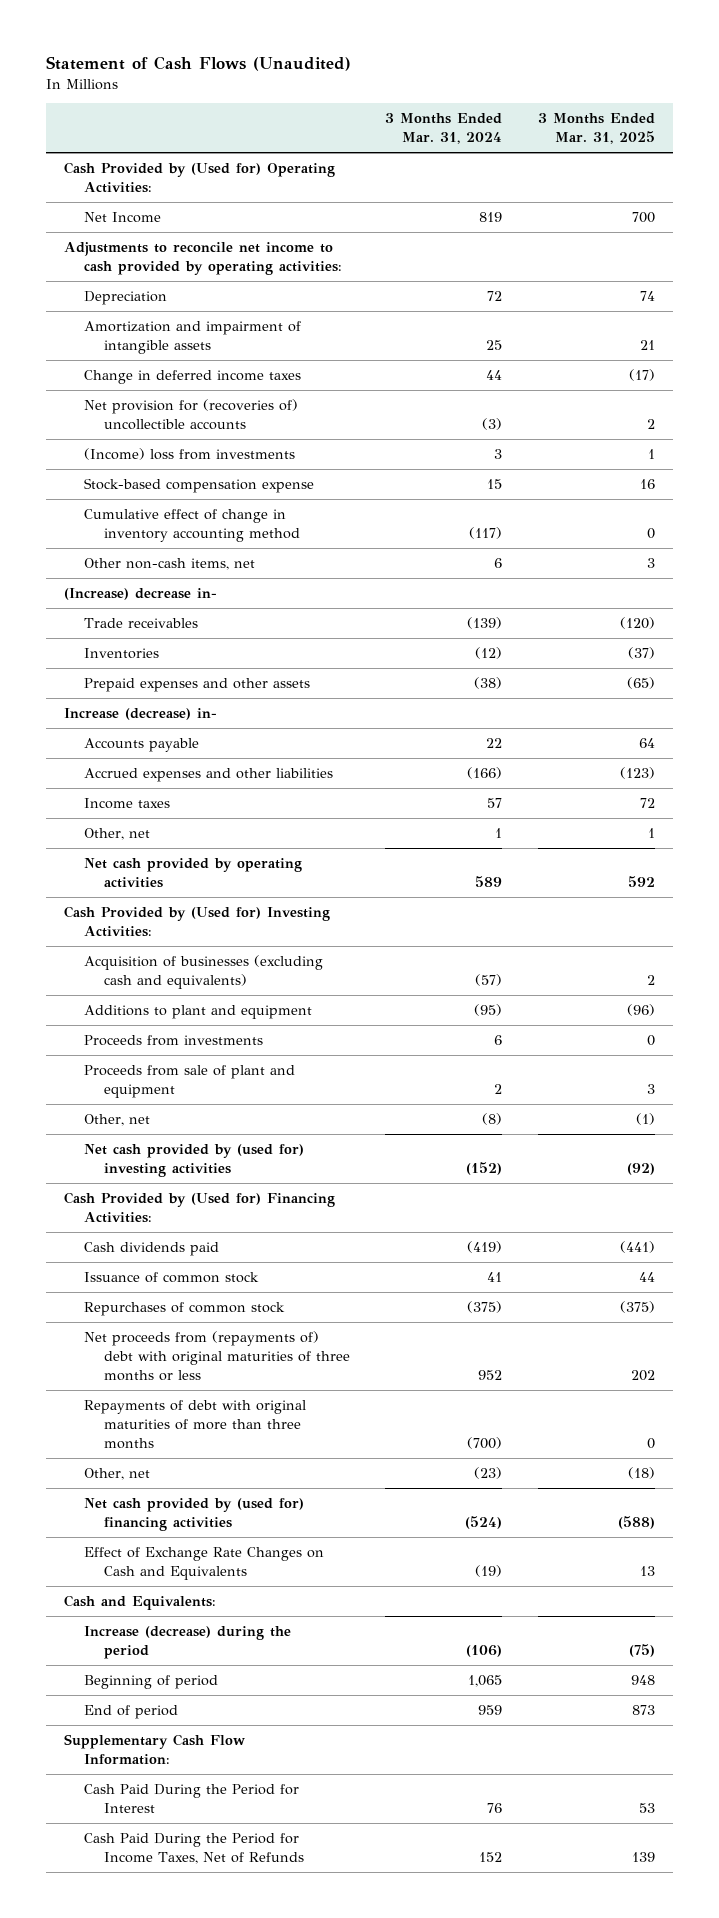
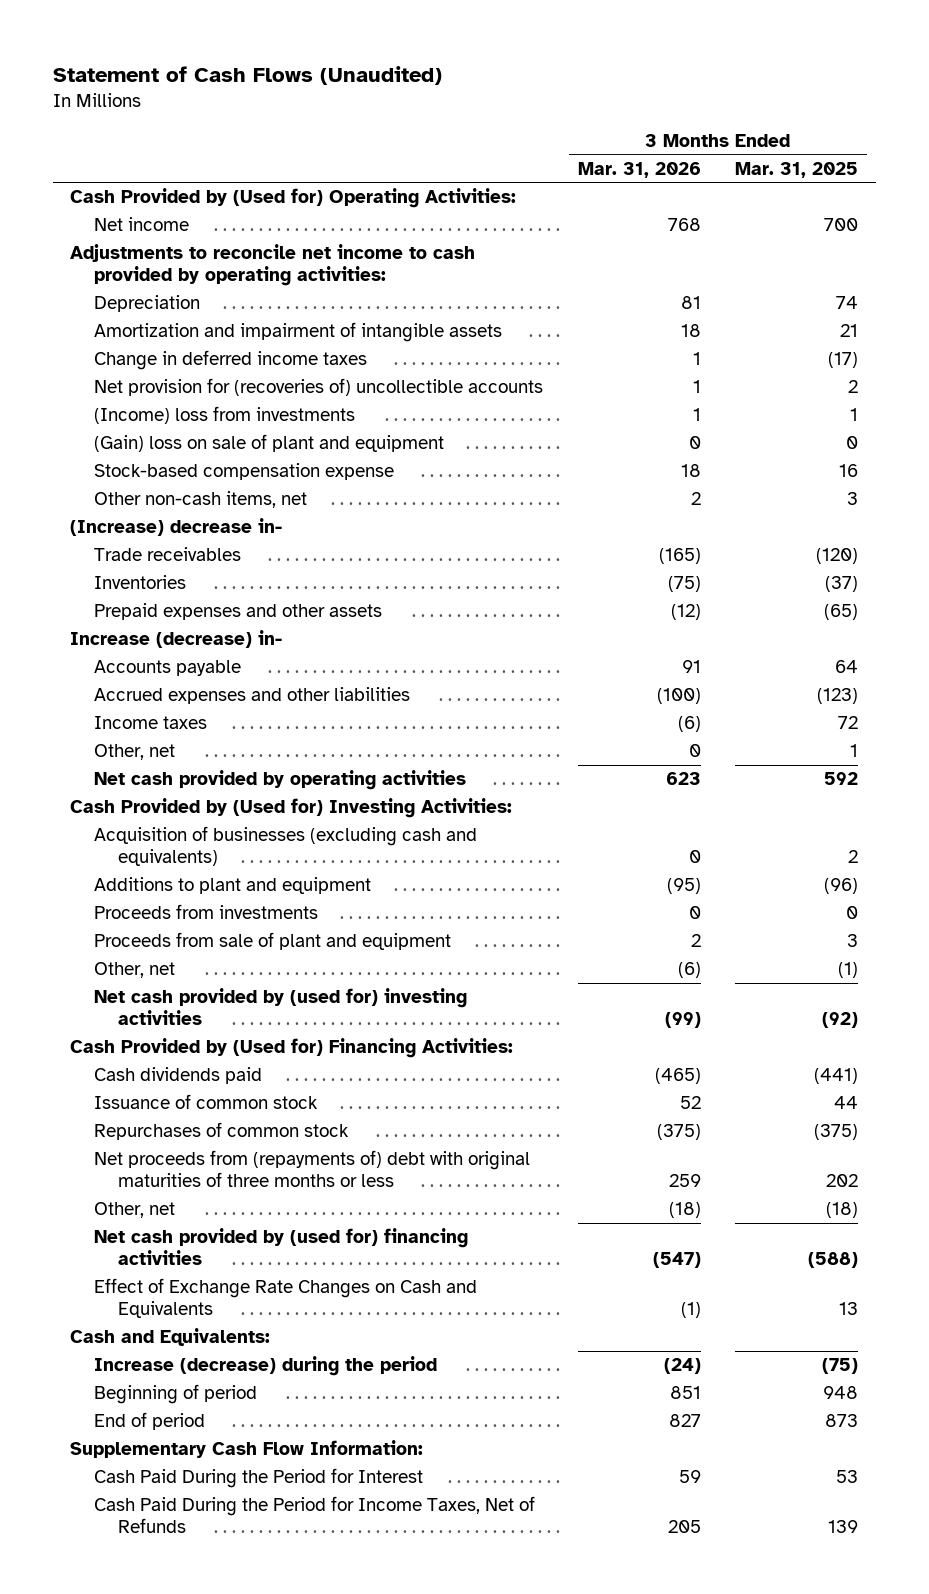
- | 3 Months Ended Mar. 31, 2024 | 3 Months Ended Mar. 31, 2025
+ | 3 Months Ended Mar. 31, 2026 | 3 Months Ended Mar. 31, 2025
- Net Income | 819 | 700
+ Net income | 768 | 700
+ (Gain) loss on sale of plant and equipment | 0 | 0
- Cumulative effect of change in inventory accounting method | (117) | 0
- Repayments of debt with original maturities of more than three months | (700) | 0

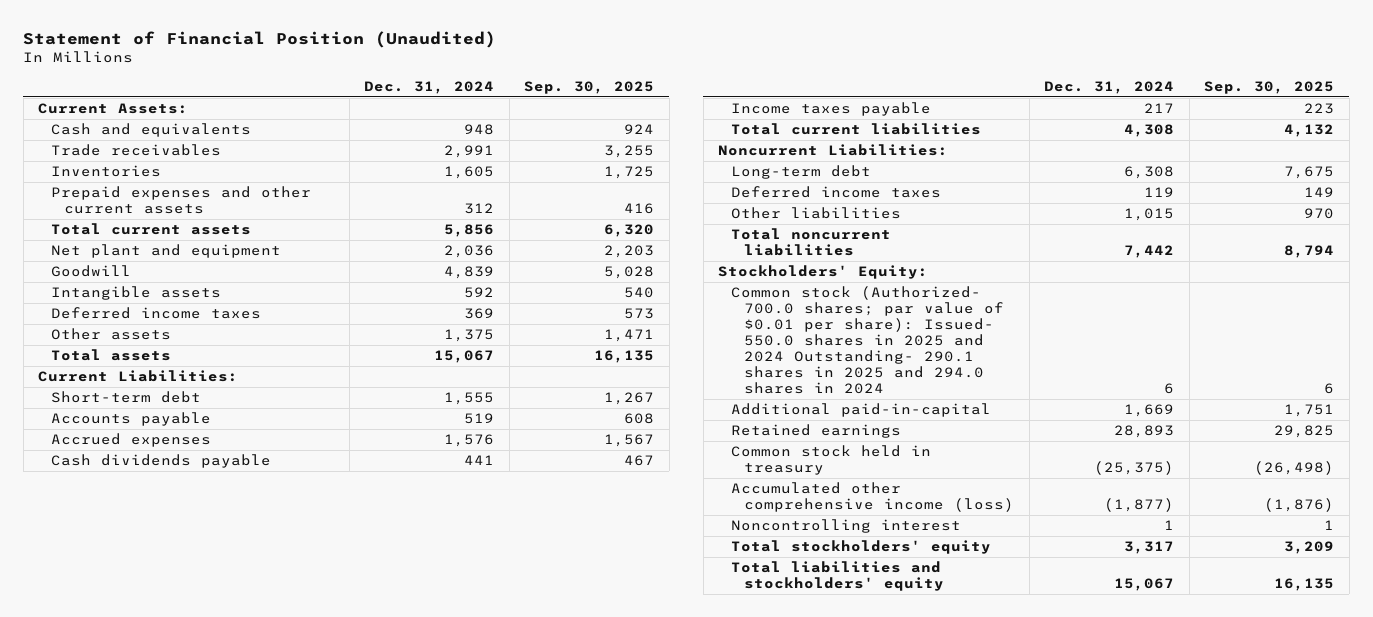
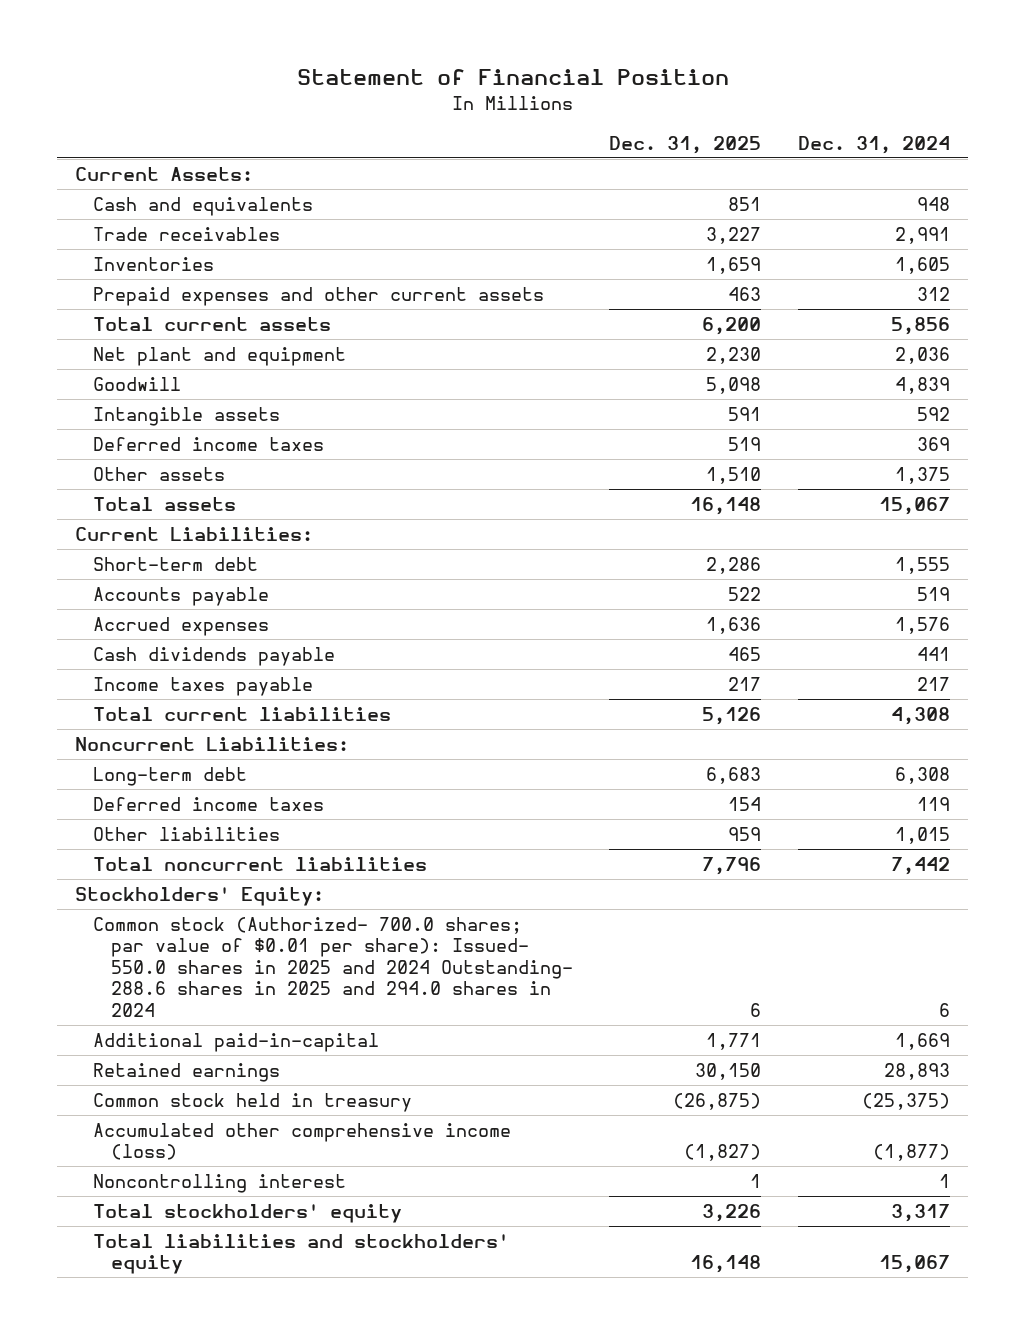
- Statement of Financial Position (Unaudited)
+ Statement of Financial Position
- | Dec. 31, 2024 | Sep. 30, 2025
+ | Dec. 31, 2025 | Dec. 31, 2024
- Common stock (Authorized- 700.0 shares; par value of $0.01 per share): Issued- 550.0 shares in 2025 and 2024 Outstanding- 290.1 shares in 2025 and 294.0 shares in 2024 | 6 | 6
+ Common stock (Authorized- 700.0 shares; par value of $0.01 per share): Issued- 550.0 shares in 2025 and 2024 Outstanding- 288.6 shares in 2025 and 294.0 shares in 2024 | 6 | 6

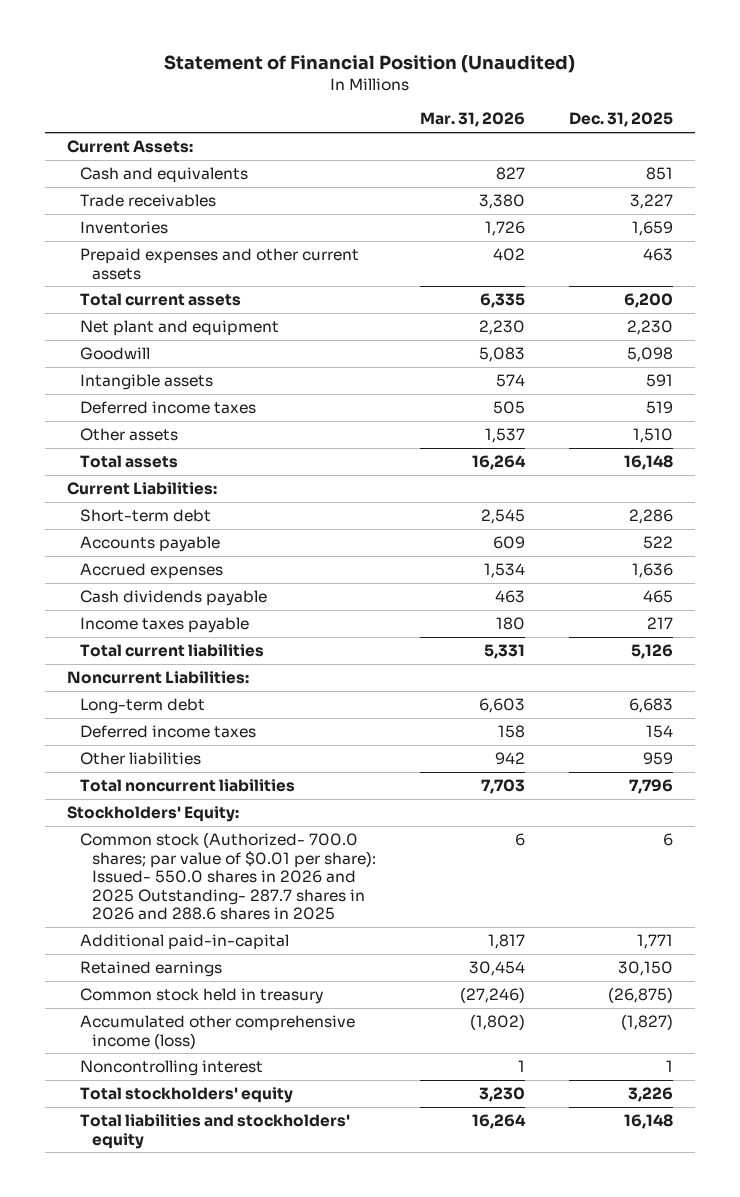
- Statement of Financial Position
+ Statement of Financial Position (Unaudited)
- | Dec. 31, 2025 | Dec. 31, 2024
+ | Mar. 31, 2026 | Dec. 31, 2025
- Common stock (Authorized- 700.0 shares; par value of $0.01 per share): Issued- 550.0 shares in 2025 and 2024 Outstanding- 288.6 shares in 2025 and 294.0 shares in 2024 | 6 | 6
+ Common stock (Authorized- 700.0 shares; par value of $0.01 per share): Issued- 550.0 shares in 2026 and 2025 Outstanding- 287.7 shares in 2026 and 288.6 shares in 2025 | 6 | 6

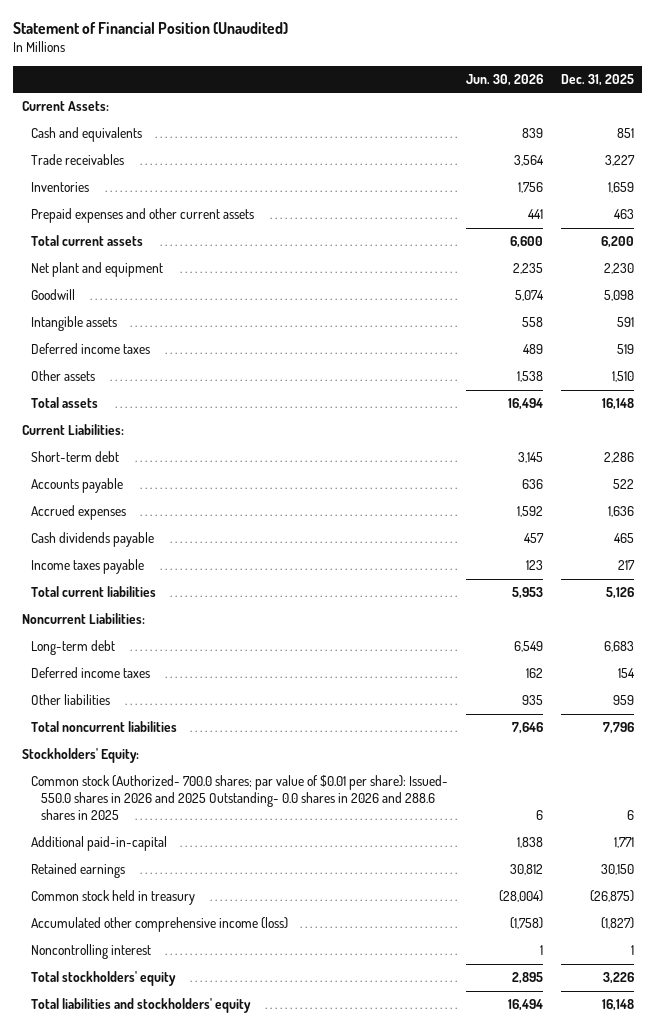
- | Mar. 31, 2026 | Dec. 31, 2025
+ | Jun. 30, 2026 | Dec. 31, 2025
- Common stock (Authorized- 700.0 shares; par value of $0.01 per share): Issued- 550.0 shares in 2026 and 2025 Outstanding- 287.7 shares in 2026 and 288.6 shares in 2025 | 6 | 6
+ Common stock (Authorized- 700.0 shares; par value of $0.01 per share): Issued- 550.0 shares in 2026 and 2025 Outstanding- 0.0 shares in 2026 and 288.6 shares in 2025 | 6 | 6

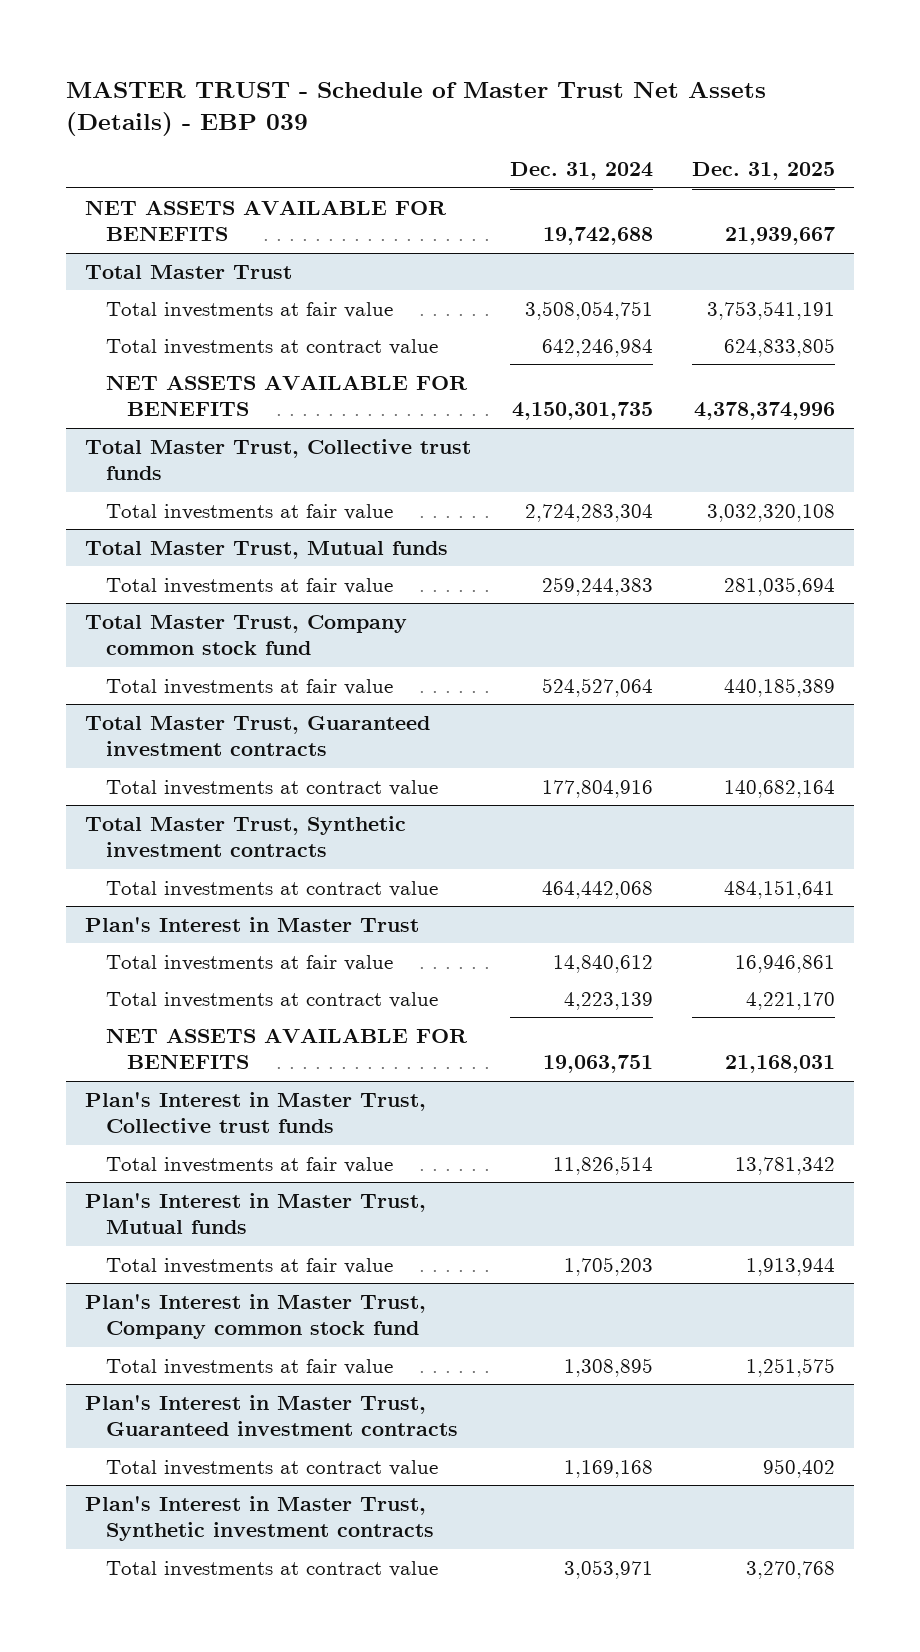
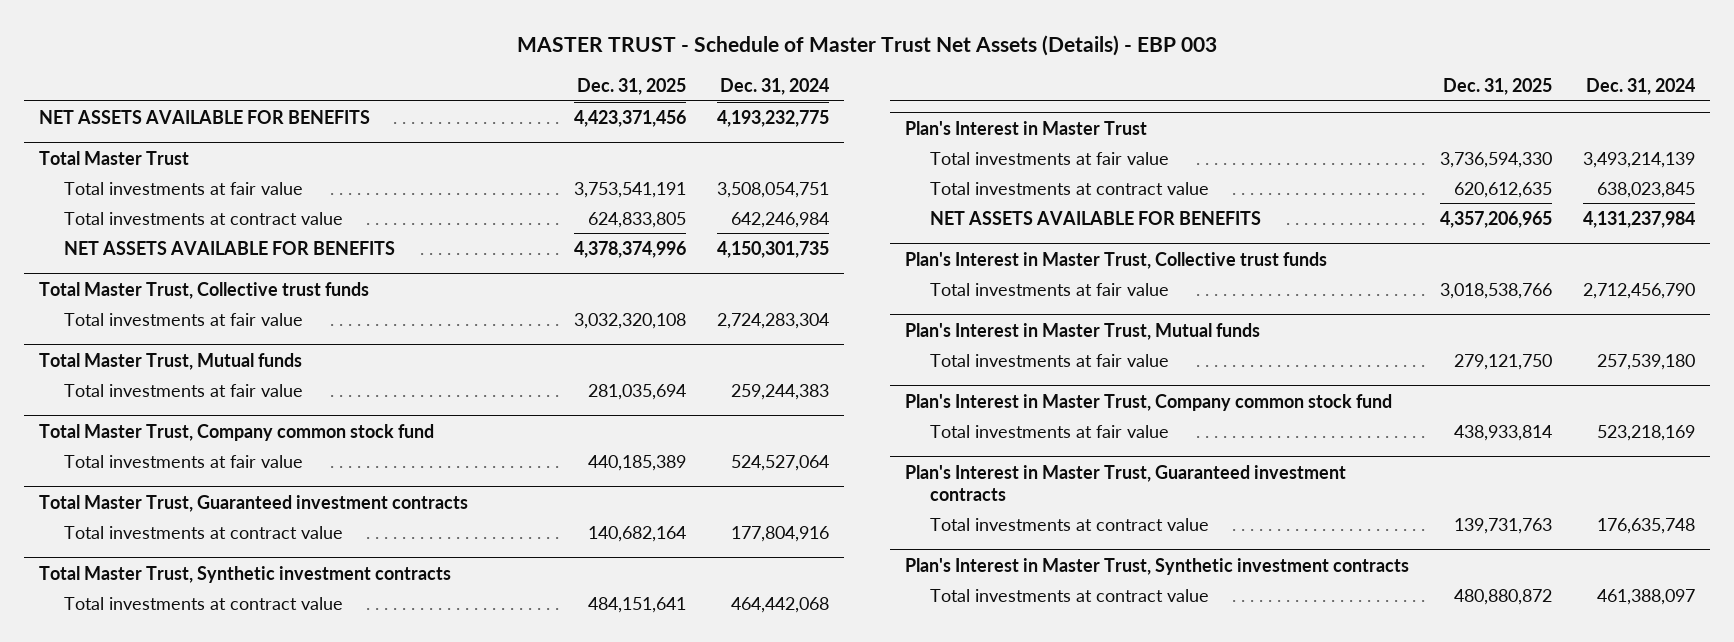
- MASTER TRUST - Schedule of Master Trust Net Assets (Details) - EBP 039
+ MASTER TRUST - Schedule of Master Trust Net Assets (Details) - EBP 003
- | Dec. 31, 2024 | Dec. 31, 2025
+ | Dec. 31, 2025 | Dec. 31, 2024
- NET ASSETS AVAILABLE FOR BENEFITS | 19,742,688 | 21,939,667
+ NET ASSETS AVAILABLE FOR BENEFITS | 4,423,371,456 | 4,193,232,775
@ Plan's Interest in Master Trust
- Total investments at fair value | 14,840,612 | 16,946,861
- Total investments at contract value | 4,223,139 | 4,221,170
- NET ASSETS AVAILABLE FOR BENEFITS | 19,063,751 | 21,168,031
+ Total investments at fair value | 3,736,594,330 | 3,493,214,139
+ Total investments at contract value | 620,612,635 | 638,023,845
+ NET ASSETS AVAILABLE FOR BENEFITS | 4,357,206,965 | 4,131,237,984
@ Plan's Interest in Master Trust, Collective trust funds
- Total investments at fair value | 11,826,514 | 13,781,342
+ Total investments at fair value | 3,018,538,766 | 2,712,456,790
@ Plan's Interest in Master Trust, Mutual funds
- Total investments at fair value | 1,705,203 | 1,913,944
+ Total investments at fair value | 279,121,750 | 257,539,180
@ Plan's Interest in Master Trust, Company common stock fund
- Total investments at fair value | 1,308,895 | 1,251,575
+ Total investments at fair value | 438,933,814 | 523,218,169
@ Plan's Interest in Master Trust, Guaranteed investment contracts
- Total investments at contract value | 1,169,168 | 950,402
+ Total investments at contract value | 139,731,763 | 176,635,748
@ Plan's Interest in Master Trust, Synthetic investment contracts
- Total investments at contract value | 3,053,971 | 3,270,768
+ Total investments at contract value | 480,880,872 | 461,388,097

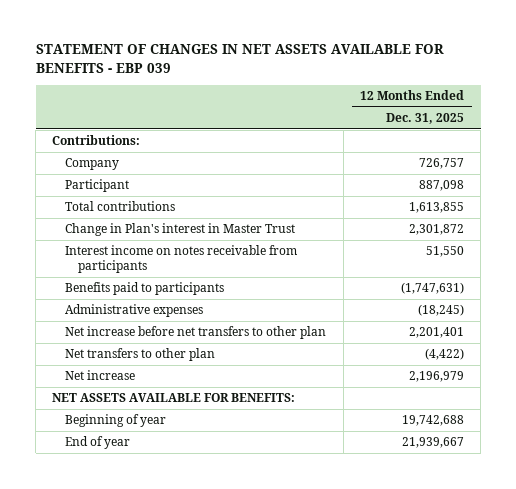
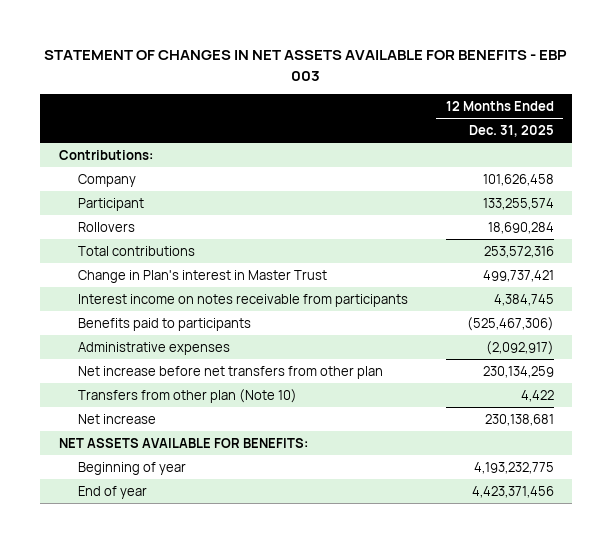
- STATEMENT OF CHANGES IN NET ASSETS AVAILABLE FOR BENEFITS - EBP 039
+ STATEMENT OF CHANGES IN NET ASSETS AVAILABLE FOR BENEFITS - EBP 003
- Company | 726,757
- Participant | 887,098
- Total contributions | 1,613,855
- Change in Plan's interest in Master Trust | 2,301,872
- Interest income on notes receivable from participants | 51,550
- Benefits paid to participants | (1,747,631)
- Administrative expenses | (18,245)
- Net increase before net transfers to other plan | 2,201,401
- Net transfers to other plan | (4,422)
- Net increase | 2,196,979
+ Company | 101,626,458
+ Participant | 133,255,574
+ Rollovers | 18,690,284
+ Total contributions | 253,572,316
+ Change in Plan's interest in Master Trust | 499,737,421
+ Interest income on notes receivable from participants | 4,384,745
+ Benefits paid to participants | (525,467,306)
+ Administrative expenses | (2,092,917)
+ Net increase before net transfers from other plan | 230,134,259
+ Transfers from other plan (Note 10) | 4,422
+ Net increase | 230,138,681
- Beginning of year | 19,742,688
- End of year | 21,939,667
+ Beginning of year | 4,193,232,775
+ End of year | 4,423,371,456

